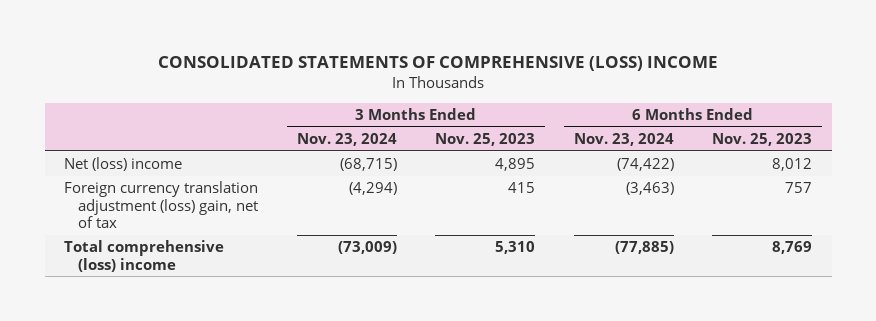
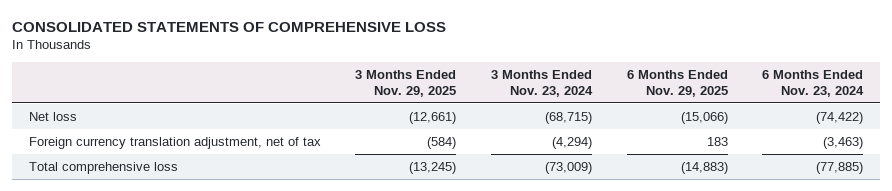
- CONSOLIDATED STATEMENTS OF COMPREHENSIVE (LOSS) INCOME
+ CONSOLIDATED STATEMENTS OF COMPREHENSIVE LOSS
- | 3 Months Ended Nov. 23, 2024 | 3 Months Ended Nov. 25, 2023 | 6 Months Ended Nov. 23, 2024 | 6 Months Ended Nov. 25, 2023
+ | 3 Months Ended Nov. 29, 2025 | 3 Months Ended Nov. 23, 2024 | 6 Months Ended Nov. 29, 2025 | 6 Months Ended Nov. 23, 2024
- Net (loss) income | (68,715) | 4,895 | (74,422) | 8,012
- Foreign currency translation adjustment (loss) gain, net of tax | (4,294) | 415 | (3,463) | 757
- Total comprehensive (loss) income | (73,009) | 5,310 | (77,885) | 8,769
+ Net loss | (12,661) | (68,715) | (15,066) | (74,422)
+ Foreign currency translation adjustment, net of tax | (584) | (4,294) | 183 | (3,463)
+ Total comprehensive loss | (13,245) | (73,009) | (14,883) | (77,885)

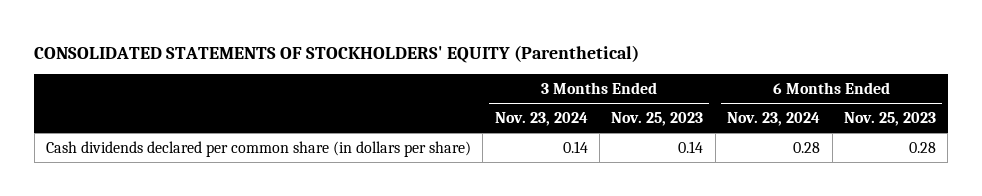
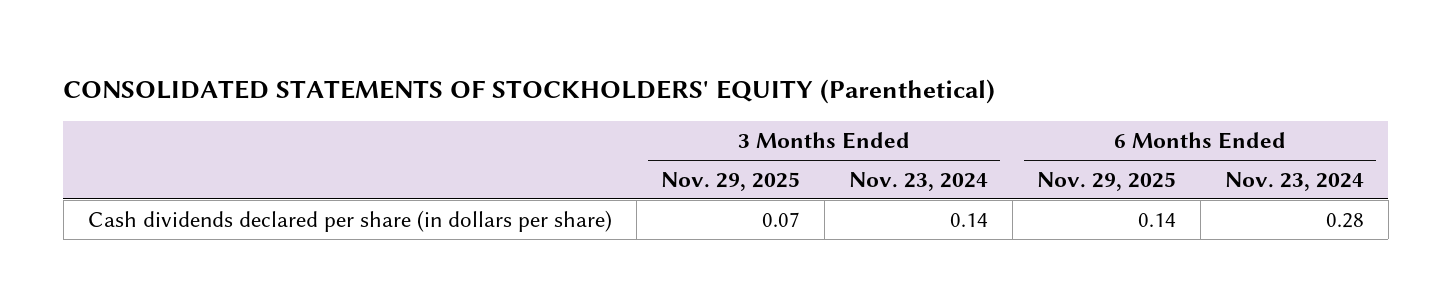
- | 3 Months Ended Nov. 23, 2024 | 3 Months Ended Nov. 25, 2023 | 6 Months Ended Nov. 23, 2024 | 6 Months Ended Nov. 25, 2023
+ | 3 Months Ended Nov. 29, 2025 | 3 Months Ended Nov. 23, 2024 | 6 Months Ended Nov. 29, 2025 | 6 Months Ended Nov. 23, 2024
- Cash dividends declared per common share (in dollars per share) | 0.14 | 0.14 | 0.28 | 0.28
+ Cash dividends declared per share (in dollars per share) | 0.07 | 0.14 | 0.14 | 0.28

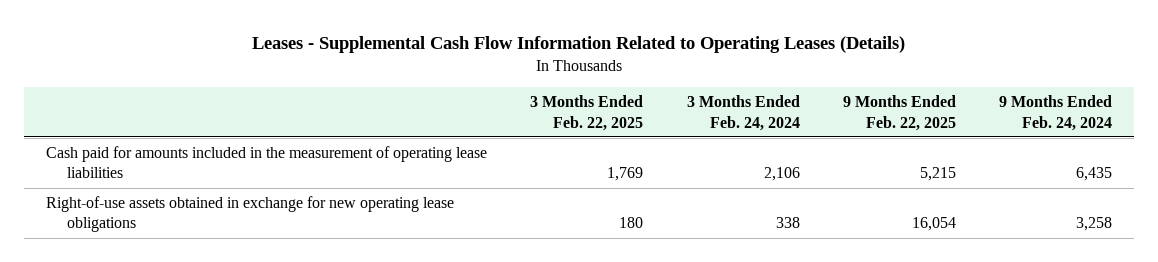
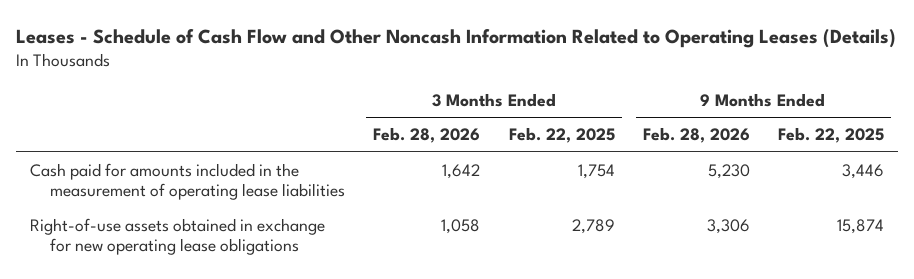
- Leases - Supplemental Cash Flow Information Related to Operating Leases (Details)
+ Leases - Schedule of Cash Flow and Other Noncash Information Related to Operating Leases (Details)
- | 3 Months Ended Feb. 22, 2025 | 3 Months Ended Feb. 24, 2024 | 9 Months Ended Feb. 22, 2025 | 9 Months Ended Feb. 24, 2024
+ | 3 Months Ended Feb. 28, 2026 | 3 Months Ended Feb. 22, 2025 | 9 Months Ended Feb. 28, 2026 | 9 Months Ended Feb. 22, 2025
- Cash paid for amounts included in the measurement of operating lease liabilities | 1,769 | 2,106 | 5,215 | 6,435
- Right-of-use assets obtained in exchange for new operating lease obligations | 180 | 338 | 16,054 | 3,258
+ Cash paid for amounts included in the measurement of operating lease liabilities | 1,642 | 1,754 | 5,230 | 3,446
+ Right-of-use assets obtained in exchange for new operating lease obligations | 1,058 | 2,789 | 3,306 | 15,874

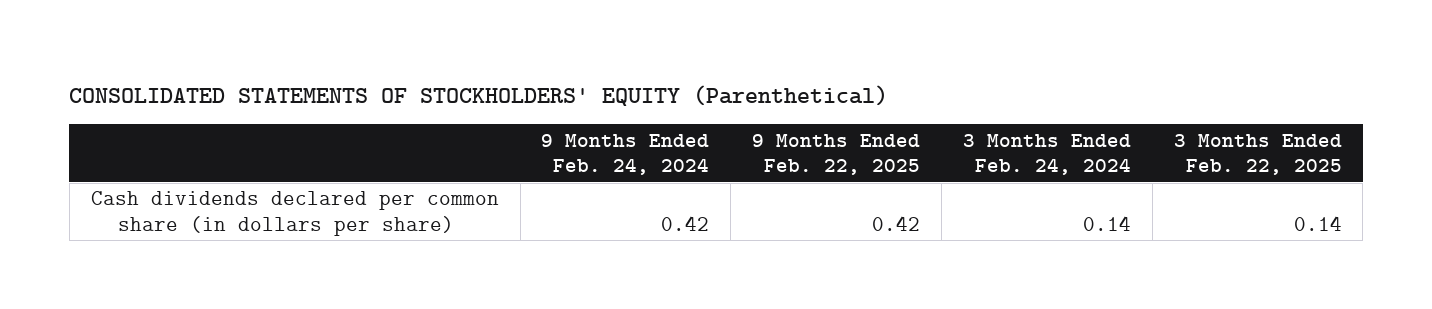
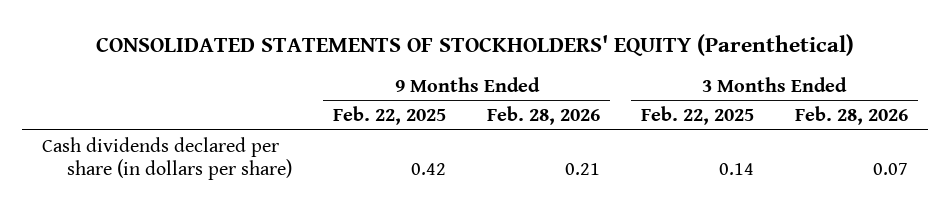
- | 9 Months Ended Feb. 24, 2024 | 9 Months Ended Feb. 22, 2025 | 3 Months Ended Feb. 24, 2024 | 3 Months Ended Feb. 22, 2025
+ | 9 Months Ended Feb. 22, 2025 | 9 Months Ended Feb. 28, 2026 | 3 Months Ended Feb. 22, 2025 | 3 Months Ended Feb. 28, 2026
- Cash dividends declared per common share (in dollars per share) | 0.42 | 0.42 | 0.14 | 0.14
+ Cash dividends declared per share (in dollars per share) | 0.42 | 0.21 | 0.14 | 0.07

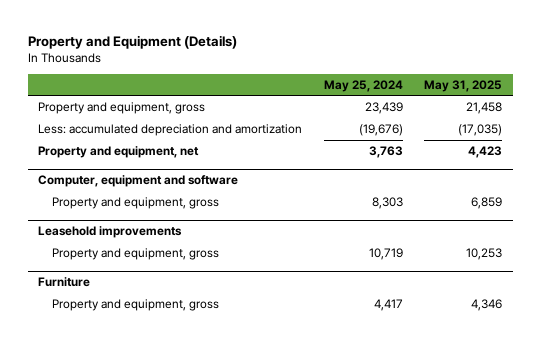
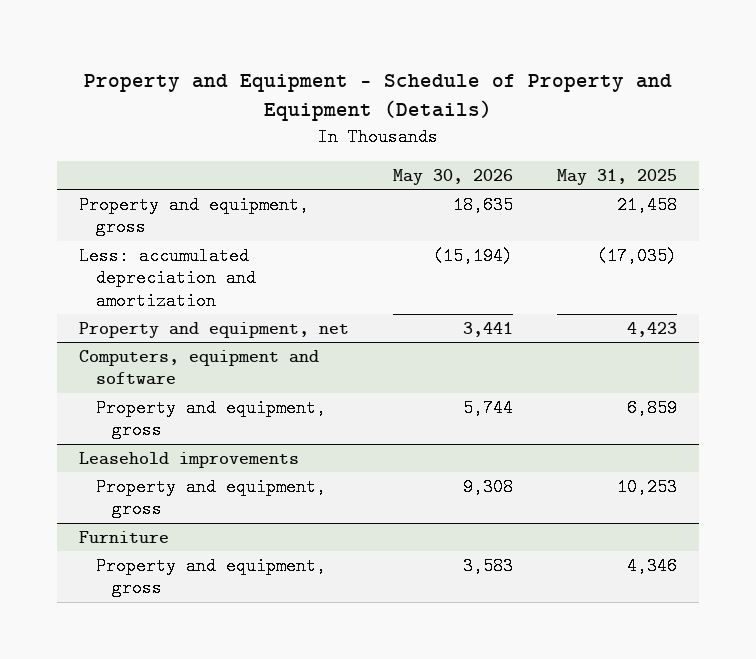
- Property and Equipment (Details)
+ Property and Equipment - Schedule of Property and Equipment (Details)
- | May 25, 2024 | May 31, 2025
+ | May 30, 2026 | May 31, 2025
- Computer, equipment and software
+ Computers, equipment and software

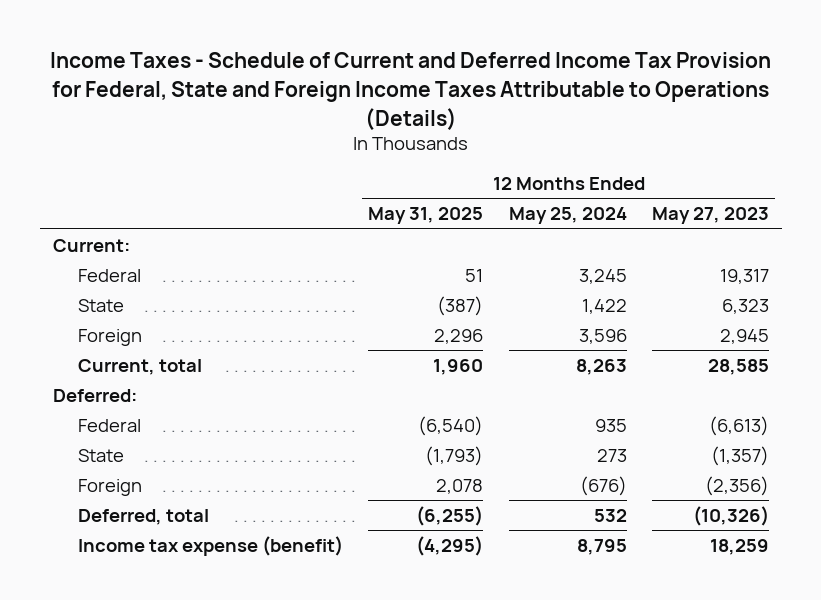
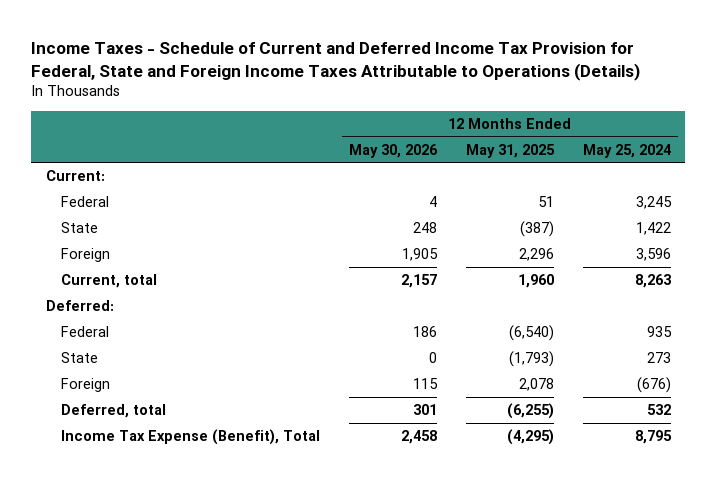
- | 12 Months Ended May 31, 2025 | 12 Months Ended May 25, 2024 | 12 Months Ended May 27, 2023
+ | 12 Months Ended May 30, 2026 | 12 Months Ended May 31, 2025 | 12 Months Ended May 25, 2024
- Income tax expense (benefit) | (4,295) | 8,795 | 18,259
+ Income Tax Expense (Benefit), Total | 2,458 | (4,295) | 8,795

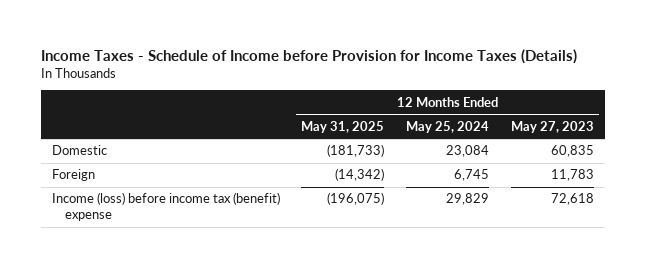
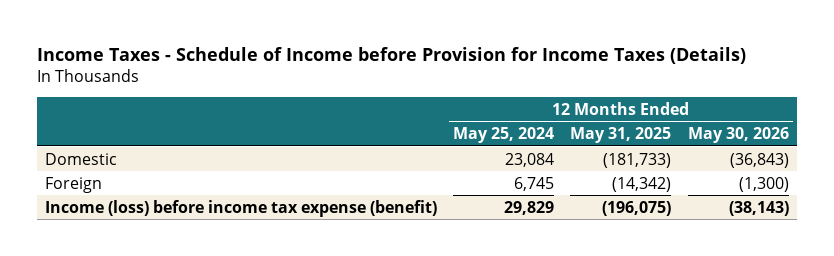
- | 12 Months Ended May 31, 2025 | 12 Months Ended May 25, 2024 | 12 Months Ended May 27, 2023
+ | 12 Months Ended May 25, 2024 | 12 Months Ended May 31, 2025 | 12 Months Ended May 30, 2026
- Income (loss) before income tax (benefit) expense | (196,075) | 29,829 | 72,618
+ Income (loss) before income tax expense (benefit) | 29,829 | (196,075) | (38,143)

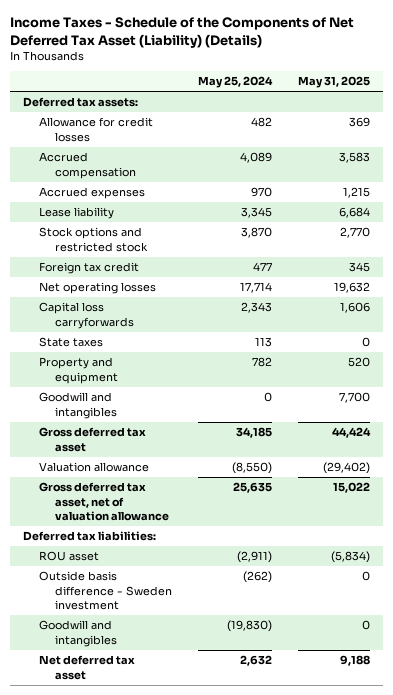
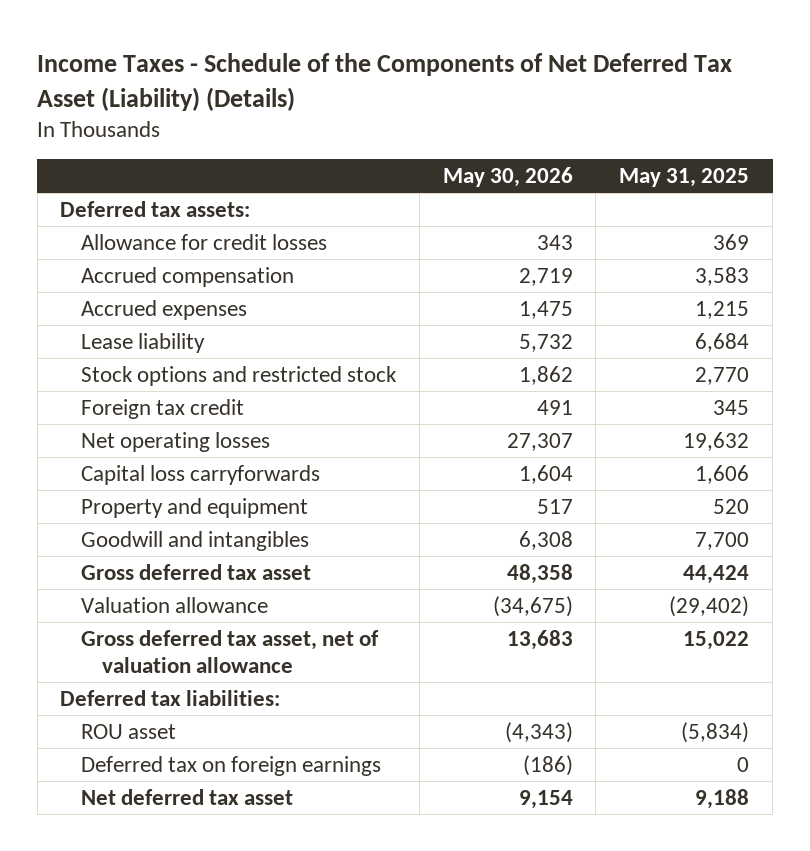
- | May 25, 2024 | May 31, 2025
+ | May 30, 2026 | May 31, 2025
- State taxes | 113 | 0
- Outside basis difference - Sweden investment | (262) | 0
- Goodwill and intangibles | (19,830) | 0
+ Deferred tax on foreign earnings | (186) | 0

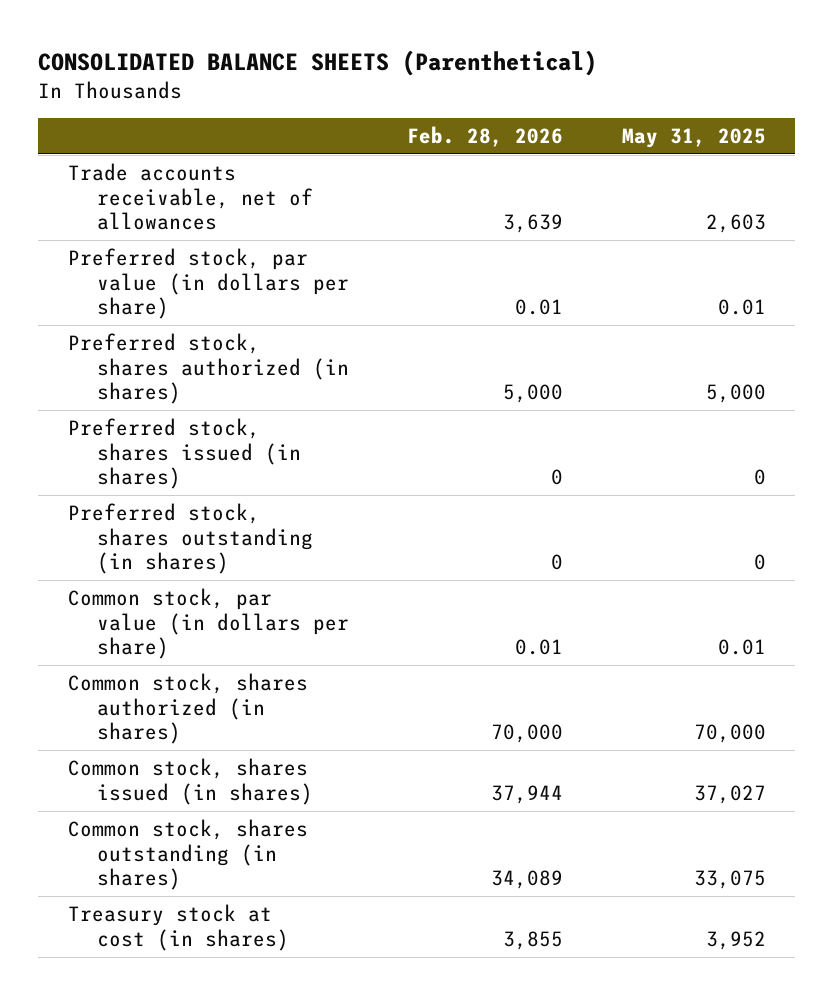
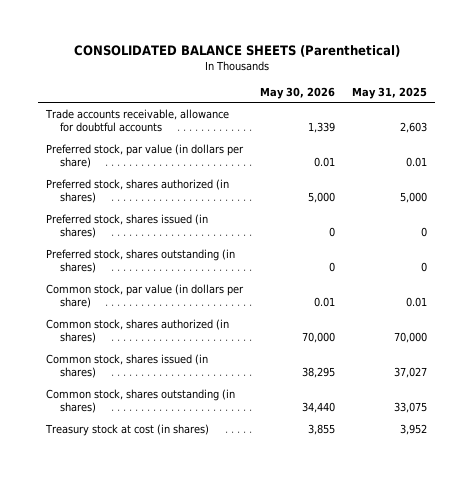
- | Feb. 28, 2026 | May 31, 2025
+ | May 30, 2026 | May 31, 2025
- Trade accounts receivable, net of allowances | 3,639 | 2,603
+ Trade accounts receivable, allowance for doubtful accounts | 1,339 | 2,603

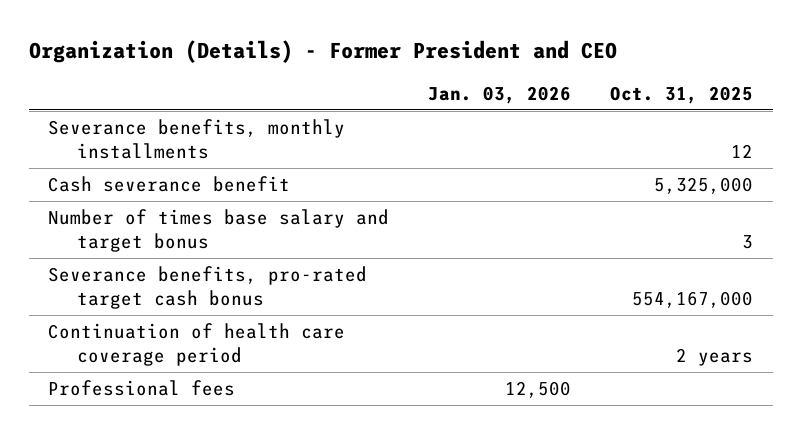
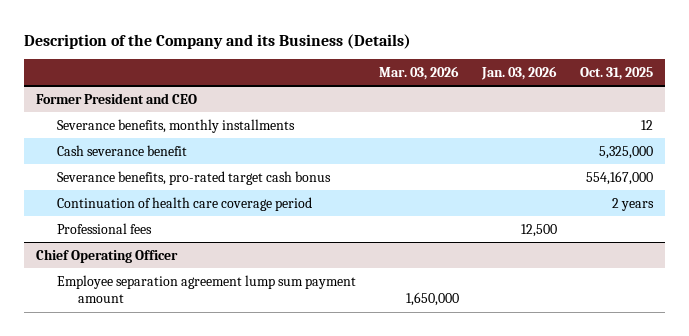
- Organization (Details) - Former President and CEO
+ Description of the Company and its Business (Details)
- | Jan. 03, 2026 | Oct. 31, 2025
+ | Mar. 03, 2026 | Jan. 03, 2026 | Oct. 31, 2025
+ Former President and CEO
- Number of times base salary and target bonus | | 3
+ Chief Operating Officer
+ Employee separation agreement lump sum payment amount | 1,650,000 | |

